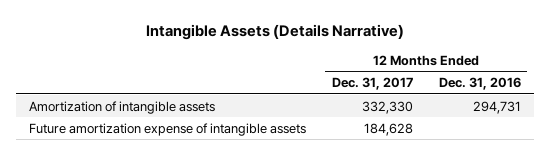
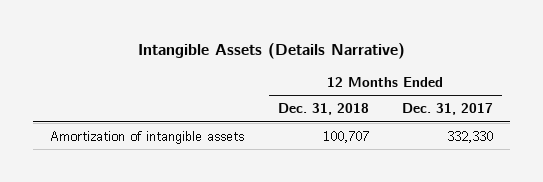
- | 12 Months Ended Dec. 31, 2017 | 12 Months Ended Dec. 31, 2016
+ | 12 Months Ended Dec. 31, 2018 | 12 Months Ended Dec. 31, 2017
- Future amortization expense of intangible assets | 184,628 |

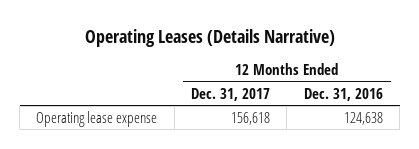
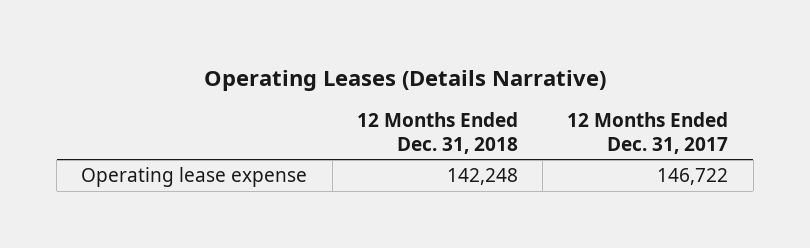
- | 12 Months Ended Dec. 31, 2017 | 12 Months Ended Dec. 31, 2016
+ | 12 Months Ended Dec. 31, 2018 | 12 Months Ended Dec. 31, 2017
- Operating lease expense | 156,618 | 124,638
+ Operating lease expense | 142,248 | 146,722

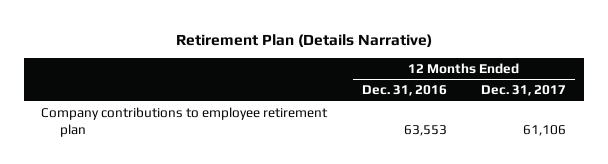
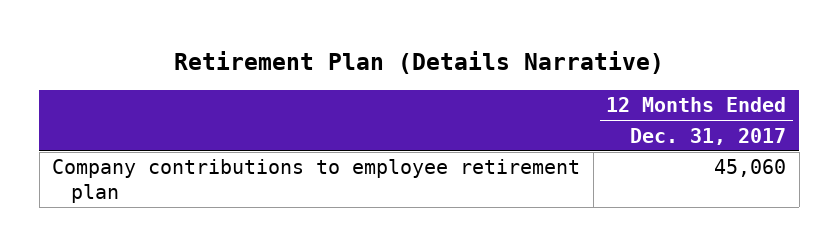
- | 12 Months Ended Dec. 31, 2016 | 12 Months Ended Dec. 31, 2017
+ | 12 Months Ended Dec. 31, 2017
- Company contributions to employee retirement plan | 63,553 | 61,106
+ Company contributions to employee retirement plan | 45,060

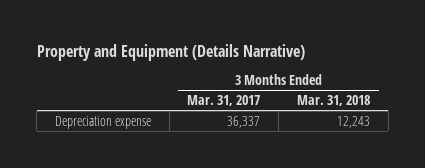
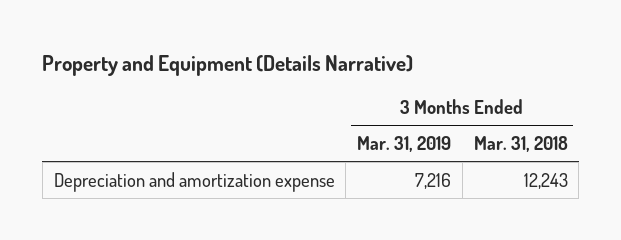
- | 3 Months Ended Mar. 31, 2017 | 3 Months Ended Mar. 31, 2018
+ | 3 Months Ended Mar. 31, 2019 | 3 Months Ended Mar. 31, 2018
- Depreciation expense | 36,337 | 12,243
+ Depreciation and amortization expense | 7,216 | 12,243

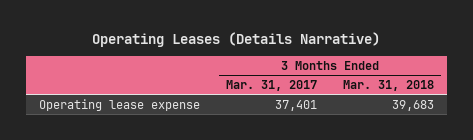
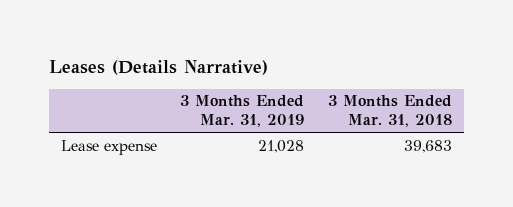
- Operating Leases (Details Narrative)
+ Leases (Details Narrative)
- | 3 Months Ended Mar. 31, 2017 | 3 Months Ended Mar. 31, 2018
+ | 3 Months Ended Mar. 31, 2019 | 3 Months Ended Mar. 31, 2018
- Operating lease expense | 37,401 | 39,683
+ Lease expense | 21,028 | 39,683

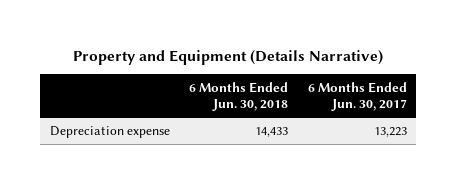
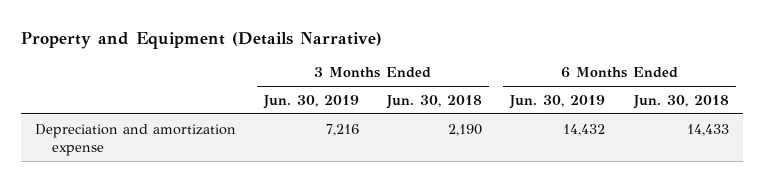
- | 6 Months Ended Jun. 30, 2018 | 6 Months Ended Jun. 30, 2017
+ | 3 Months Ended Jun. 30, 2019 | 3 Months Ended Jun. 30, 2018 | 6 Months Ended Jun. 30, 2019 | 6 Months Ended Jun. 30, 2018
- Depreciation expense | 14,433 | 13,223
+ Depreciation and amortization expense | 7,216 | 2,190 | 14,432 | 14,433

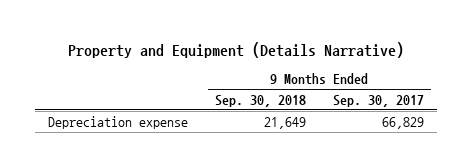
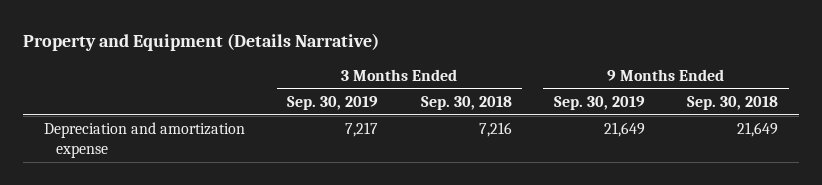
- | 9 Months Ended Sep. 30, 2018 | 9 Months Ended Sep. 30, 2017
+ | 3 Months Ended Sep. 30, 2019 | 3 Months Ended Sep. 30, 2018 | 9 Months Ended Sep. 30, 2019 | 9 Months Ended Sep. 30, 2018
- Depreciation expense | 21,649 | 66,829
+ Depreciation and amortization expense | 7,217 | 7,216 | 21,649 | 21,649

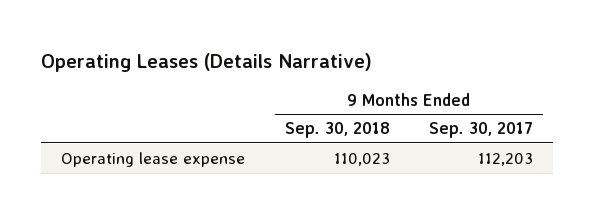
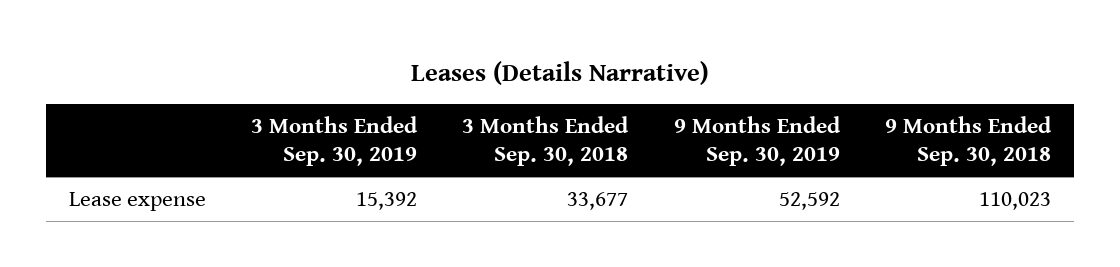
- Operating Leases (Details Narrative)
+ Leases (Details Narrative)
- | 9 Months Ended Sep. 30, 2018 | 9 Months Ended Sep. 30, 2017
+ | 3 Months Ended Sep. 30, 2019 | 3 Months Ended Sep. 30, 2018 | 9 Months Ended Sep. 30, 2019 | 9 Months Ended Sep. 30, 2018
- Operating lease expense | 110,023 | 112,203
+ Lease expense | 15,392 | 33,677 | 52,592 | 110,023

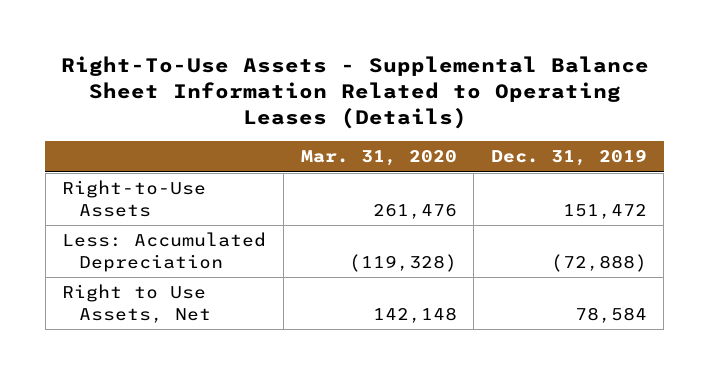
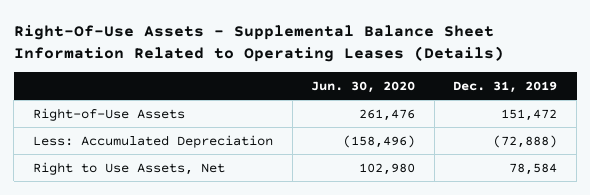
- Right-To-Use Assets - Supplemental Balance Sheet Information Related to Operating Leases (Details)
+ Right-Of-Use Assets - Supplemental Balance Sheet Information Related to Operating Leases (Details)
- | Mar. 31, 2020 | Dec. 31, 2019
+ | Jun. 30, 2020 | Dec. 31, 2019
- Right-to-Use Assets | 261,476 | 151,472
+ Right-of-Use Assets | 261,476 | 151,472

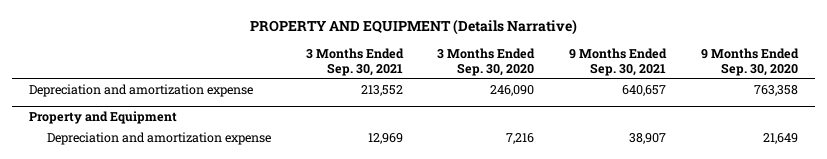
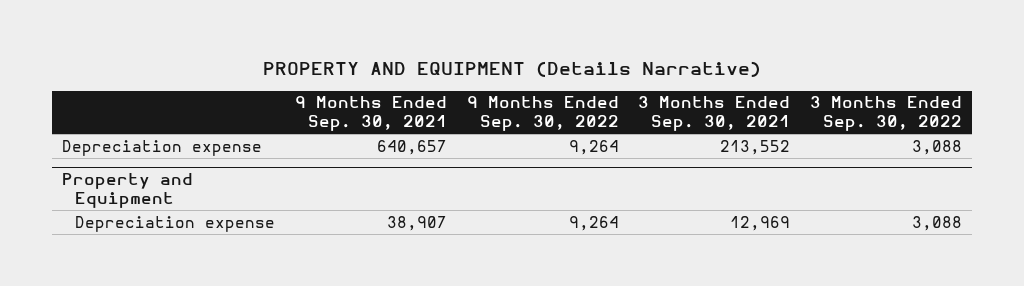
- | 3 Months Ended Sep. 30, 2021 | 3 Months Ended Sep. 30, 2020 | 9 Months Ended Sep. 30, 2021 | 9 Months Ended Sep. 30, 2020
+ | 9 Months Ended Sep. 30, 2021 | 9 Months Ended Sep. 30, 2022 | 3 Months Ended Sep. 30, 2021 | 3 Months Ended Sep. 30, 2022
- Depreciation and amortization expense | 213,552 | 246,090 | 640,657 | 763,358
+ Depreciation expense | 640,657 | 9,264 | 213,552 | 3,088
@ Property and Equipment
- Depreciation and amortization expense | 12,969 | 7,216 | 38,907 | 21,649
+ Depreciation expense | 38,907 | 9,264 | 12,969 | 3,088

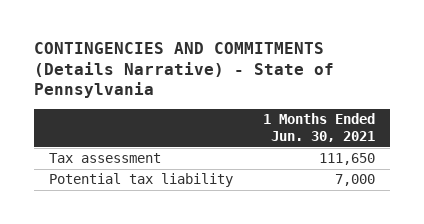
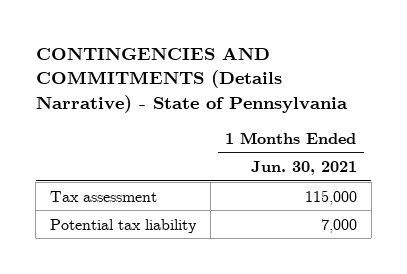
- Tax assessment | 111,650
+ Tax assessment | 115,000

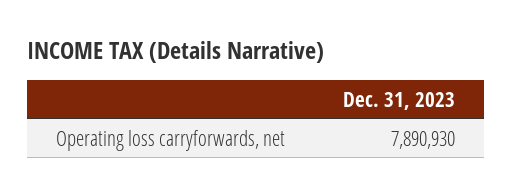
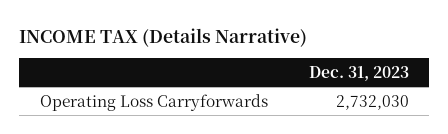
- Operating loss carryforwards, net | 7,890,930
+ Operating Loss Carryforwards | 2,732,030

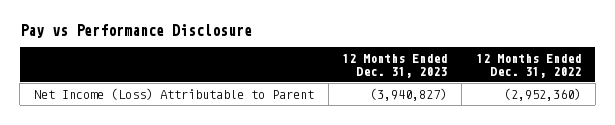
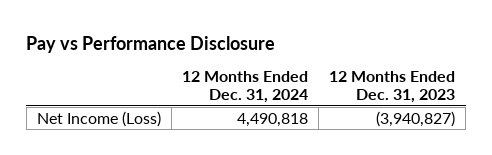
- | 12 Months Ended Dec. 31, 2023 | 12 Months Ended Dec. 31, 2022
+ | 12 Months Ended Dec. 31, 2024 | 12 Months Ended Dec. 31, 2023
- Net Income (Loss) Attributable to Parent | (3,940,827) | (2,952,360)
+ Net Income (Loss) | 4,490,818 | (3,940,827)

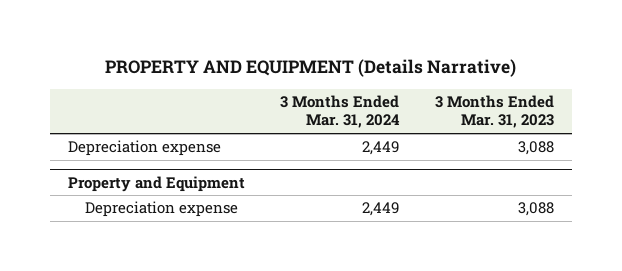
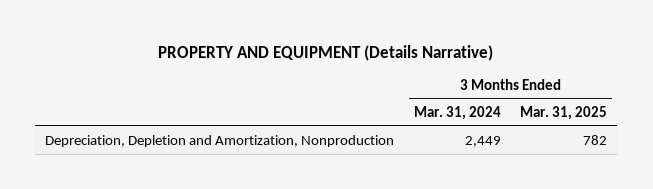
- | 3 Months Ended Mar. 31, 2024 | 3 Months Ended Mar. 31, 2023
+ | 3 Months Ended Mar. 31, 2024 | 3 Months Ended Mar. 31, 2025
- Depreciation expense | 2,449 | 3,088
- Property and Equipment
- Depreciation expense | 2,449 | 3,088
+ Depreciation, Depletion and Amortization, Nonproduction | 2,449 | 782

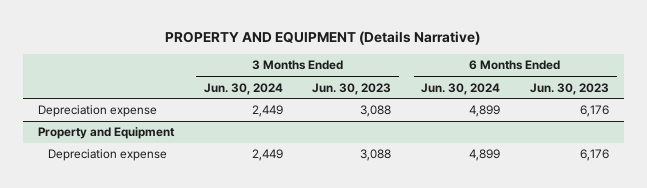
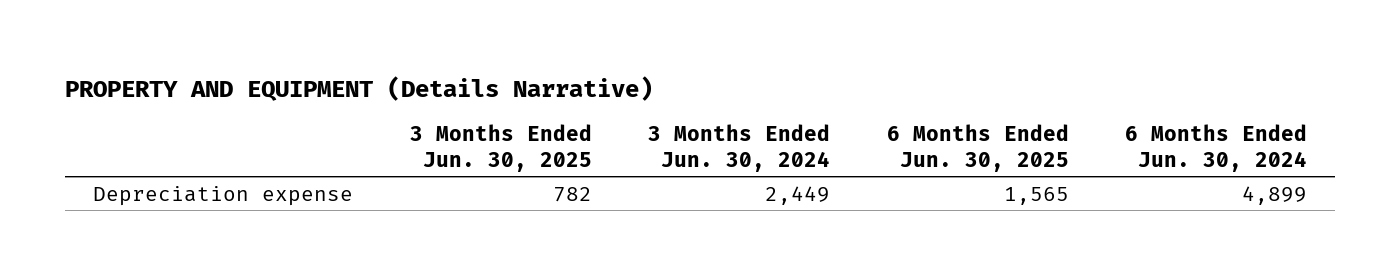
- | 3 Months Ended Jun. 30, 2024 | 3 Months Ended Jun. 30, 2023 | 6 Months Ended Jun. 30, 2024 | 6 Months Ended Jun. 30, 2023
+ | 3 Months Ended Jun. 30, 2025 | 3 Months Ended Jun. 30, 2024 | 6 Months Ended Jun. 30, 2025 | 6 Months Ended Jun. 30, 2024
- Property and Equipment
- Depreciation expense | 2,449 | 3,088 | 4,899 | 6,176

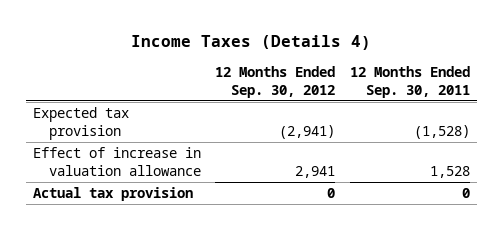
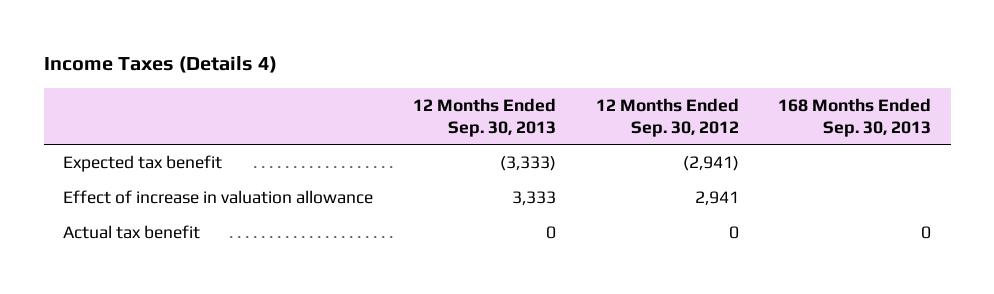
- | 12 Months Ended Sep. 30, 2012 | 12 Months Ended Sep. 30, 2011
+ | 12 Months Ended Sep. 30, 2013 | 12 Months Ended Sep. 30, 2012 | 168 Months Ended Sep. 30, 2013
- Expected tax provision | (2,941) | (1,528)
+ Expected tax benefit | (3,333) | (2,941) |
- Actual tax provision | 0 | 0
+ Actual tax benefit | 0 | 0 | 0

